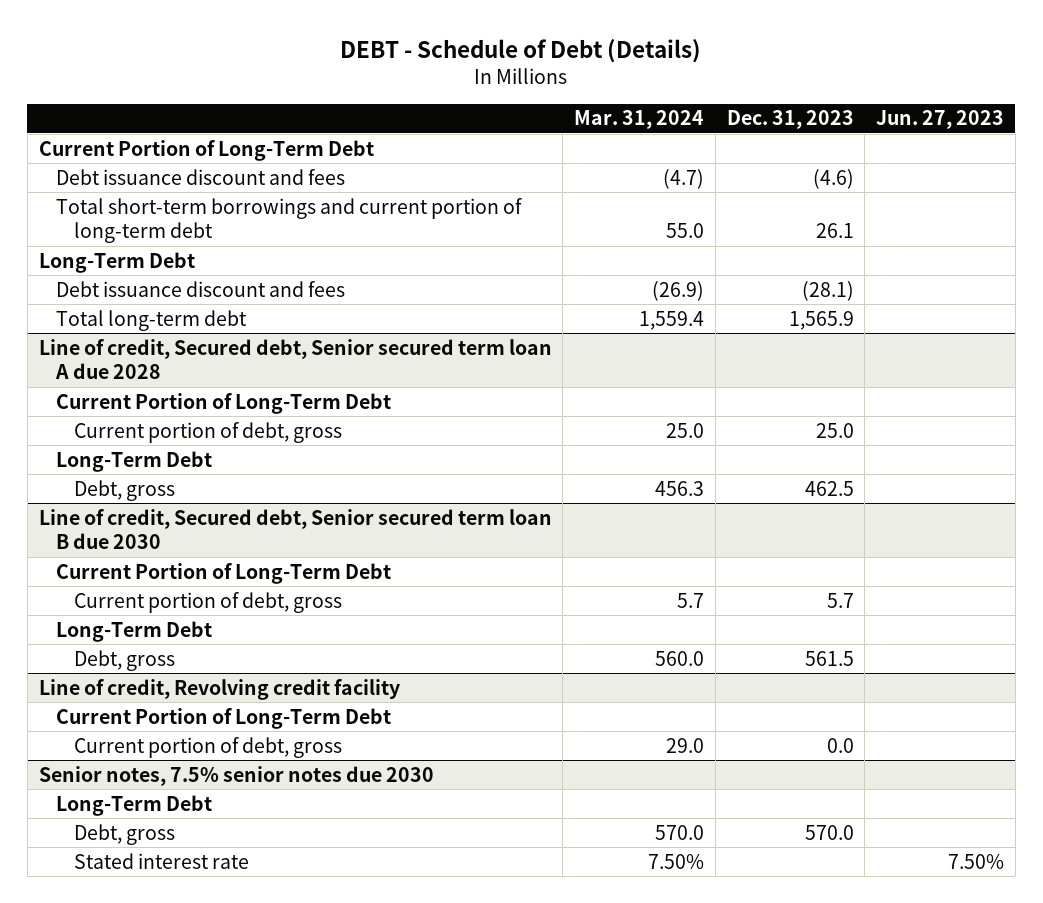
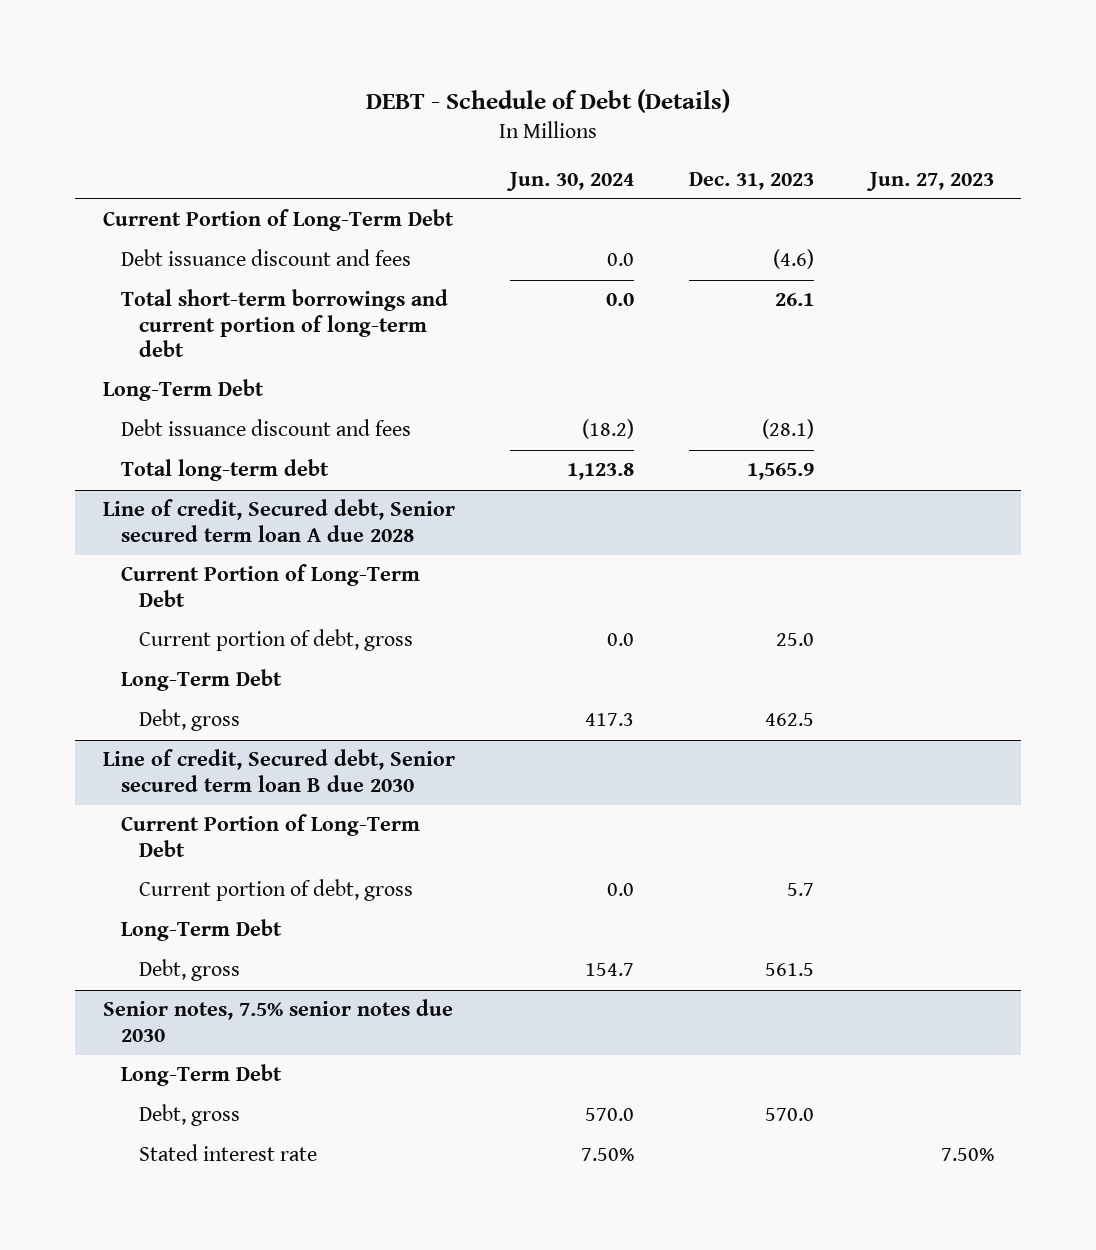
- | Mar. 31, 2024 | Dec. 31, 2023 | Jun. 27, 2023
+ | Jun. 30, 2024 | Dec. 31, 2023 | Jun. 27, 2023
- Line of credit, Revolving credit facility
- Current Portion of Long-Term Debt
- Current portion of debt, gross | 29.0 | 0.0 |

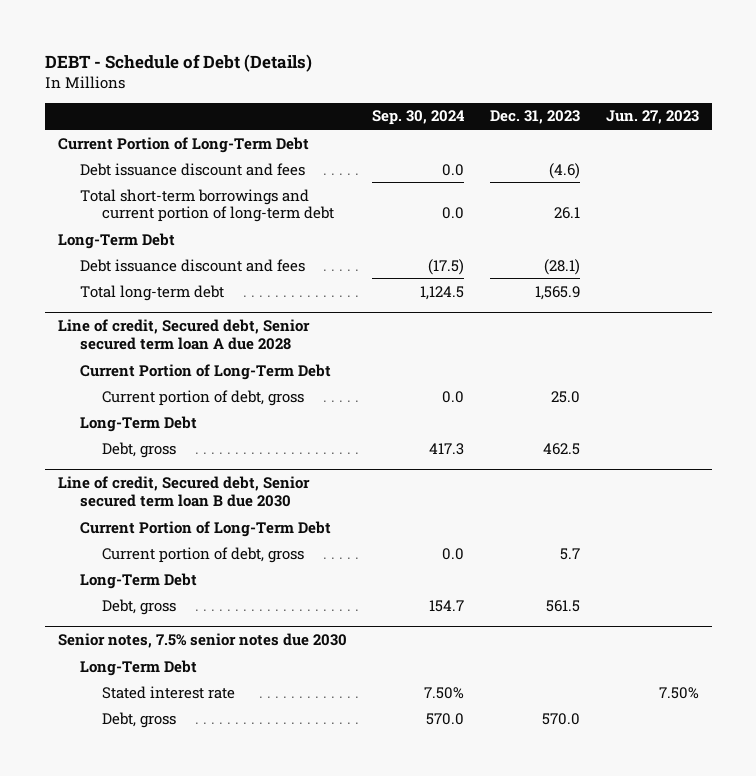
- | Jun. 30, 2024 | Dec. 31, 2023 | Jun. 27, 2023
+ | Sep. 30, 2024 | Dec. 31, 2023 | Jun. 27, 2023
@ Senior notes, 7.5% senior notes due 2030
moved down: Debt, gross | 570.0 | 570.0 |

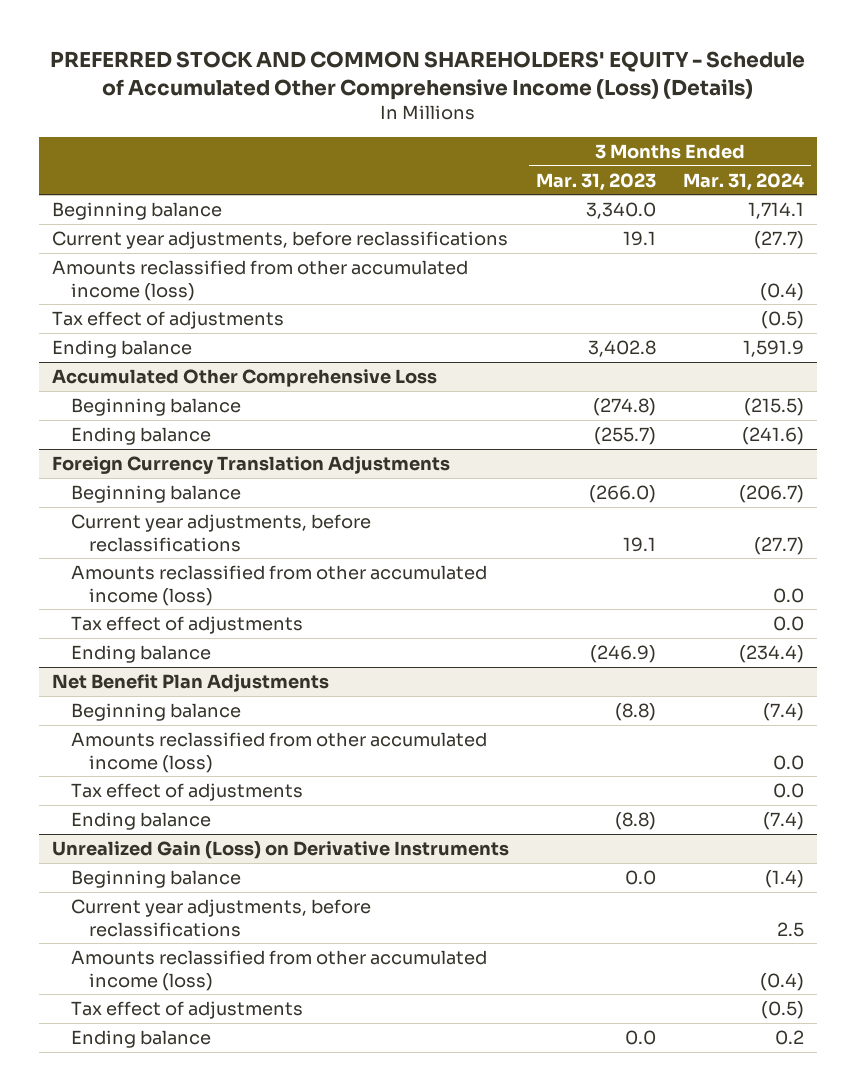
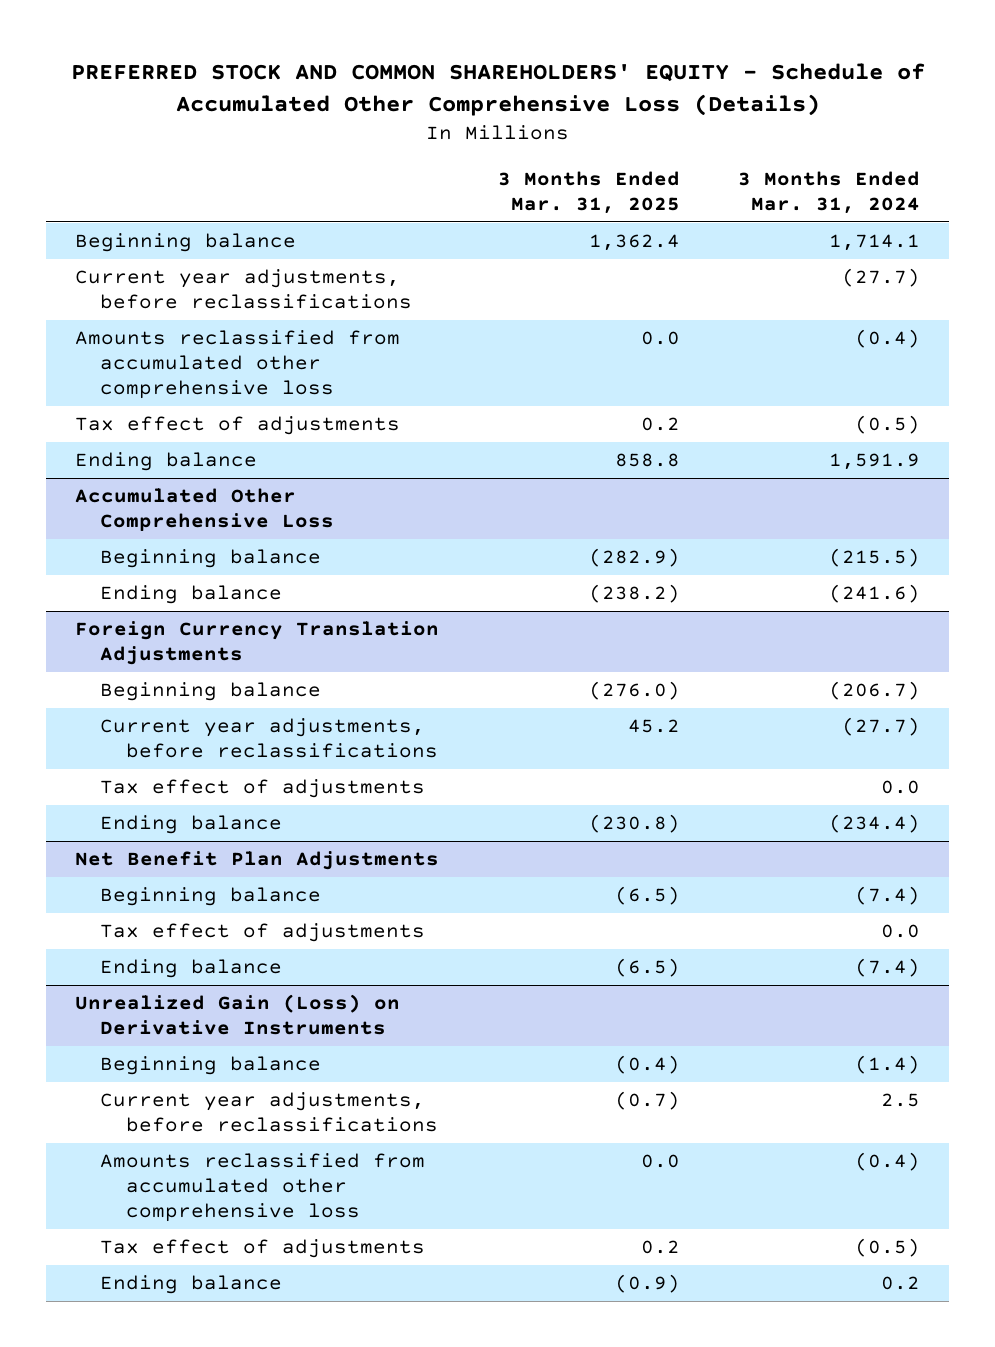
- PREFERRED STOCK AND COMMON SHAREHOLDERS' EQUITY - Schedule of Accumulated Other Comprehensive Income (Loss) (Details)
+ PREFERRED STOCK AND COMMON SHAREHOLDERS' EQUITY - Schedule of Accumulated Other Comprehensive Loss (Details)
- | 3 Months Ended Mar. 31, 2023 | 3 Months Ended Mar. 31, 2024
+ | 3 Months Ended Mar. 31, 2025 | 3 Months Ended Mar. 31, 2024
- Amounts reclassified from other accumulated income (loss) | | (0.4)
+ Amounts reclassified from accumulated other comprehensive loss | 0.0 | (0.4)
@ Foreign Currency Translation Adjustments
- Amounts reclassified from other accumulated income (loss) | | 0.0
@ Net Benefit Plan Adjustments
- Amounts reclassified from other accumulated income (loss) | | 0.0
@ Unrealized Gain (Loss) on Derivative Instruments
- Amounts reclassified from other accumulated income (loss) | | (0.4)
+ Amounts reclassified from accumulated other comprehensive loss | 0.0 | (0.4)

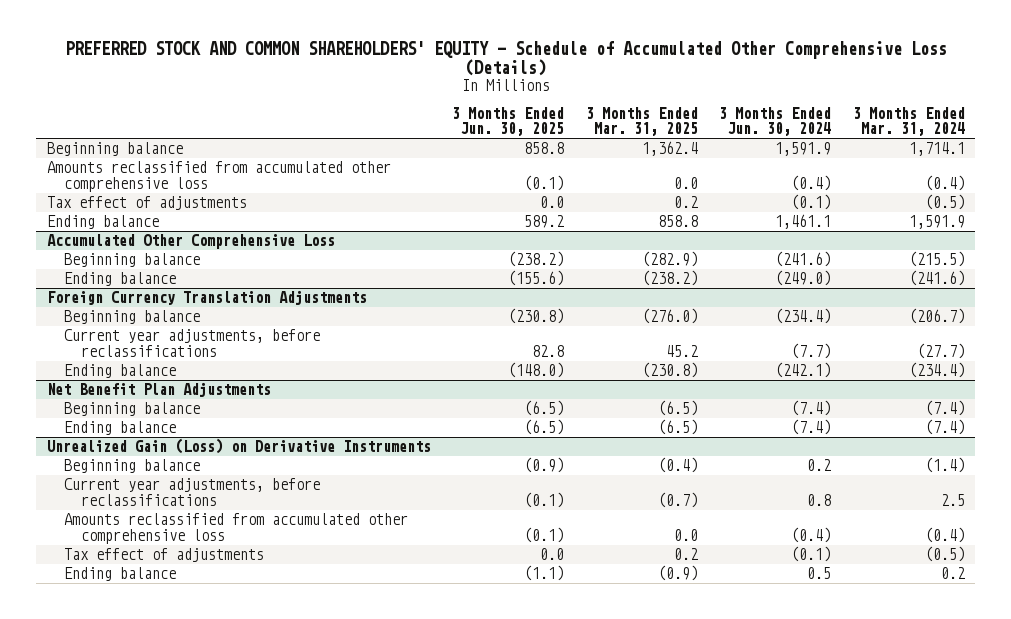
- | 3 Months Ended Mar. 31, 2025 | 3 Months Ended Mar. 31, 2024
+ | 3 Months Ended Jun. 30, 2025 | 3 Months Ended Mar. 31, 2025 | 3 Months Ended Jun. 30, 2024 | 3 Months Ended Mar. 31, 2024
- Current year adjustments, before reclassifications | | (27.7)
@ Foreign Currency Translation Adjustments
- Tax effect of adjustments | | 0.0
@ Net Benefit Plan Adjustments
- Tax effect of adjustments | | 0.0

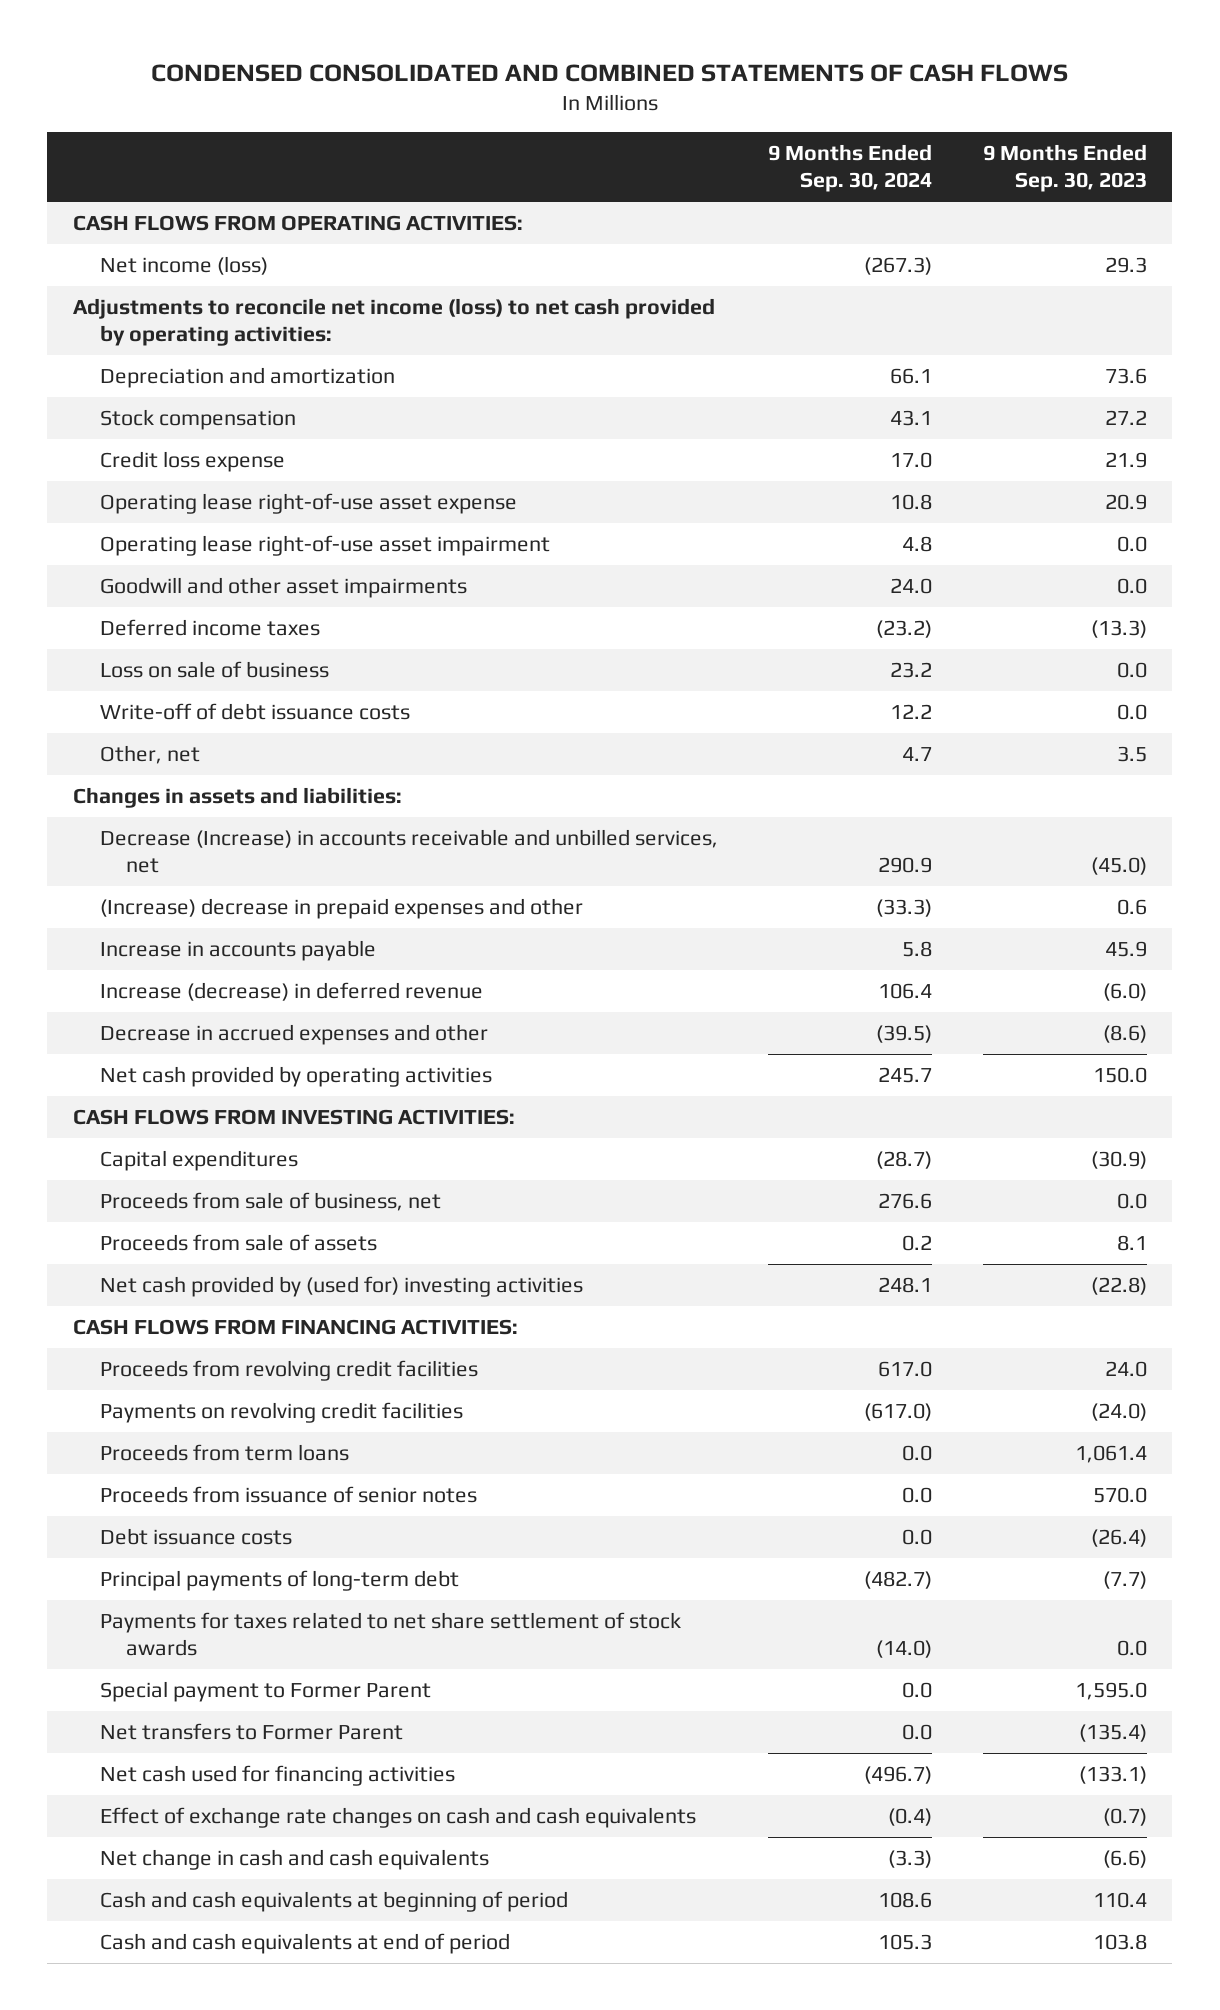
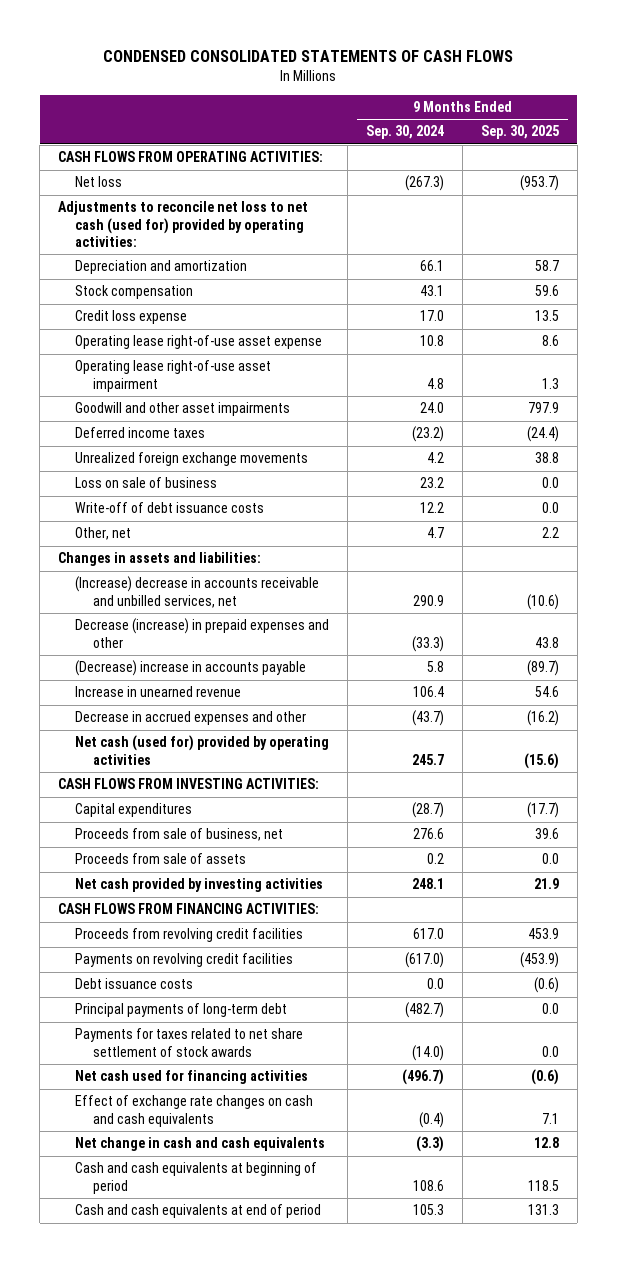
- CONDENSED CONSOLIDATED AND COMBINED STATEMENTS OF CASH FLOWS
+ CONDENSED CONSOLIDATED STATEMENTS OF CASH FLOWS
- | 9 Months Ended Sep. 30, 2024 | 9 Months Ended Sep. 30, 2023
+ | 9 Months Ended Sep. 30, 2024 | 9 Months Ended Sep. 30, 2025
- Net income (loss) | (267.3) | 29.3
- Adjustments to reconcile net income (loss) to net cash provided by operating activities:
+ Net loss | (267.3) | (953.7)
+ Adjustments to reconcile net loss to net cash (used for) provided by operating activities:
+ Unrealized foreign exchange movements | 4.2 | 38.8
- Decrease (Increase) in accounts receivable and unbilled services, net | 290.9 | (45.0)
- (Increase) decrease in prepaid expenses and other | (33.3) | 0.6
- Increase in accounts payable | 5.8 | 45.9
- Increase (decrease) in deferred revenue | 106.4 | (6.0)
- Decrease in accrued expenses and other | (39.5) | (8.6)
- Net cash provided by operating activities | 245.7 | 150.0
+ (Increase) decrease in accounts receivable and unbilled services, net | 290.9 | (10.6)
+ Decrease (increase) in prepaid expenses and other | (33.3) | 43.8
+ (Decrease) increase in accounts payable | 5.8 | (89.7)
+ Increase in unearned revenue | 106.4 | 54.6
+ Decrease in accrued expenses and other | (43.7) | (16.2)
+ Net cash (used for) provided by operating activities | 245.7 | (15.6)
- Net cash provided by (used for) investing activities | 248.1 | (22.8)
+ Net cash provided by investing activities | 248.1 | 21.9
- Proceeds from term loans | 0.0 | 1,061.4
- Proceeds from issuance of senior notes | 0.0 | 570.0
- Special payment to Former Parent | 0.0 | 1,595.0
- Net transfers to Former Parent | 0.0 | (135.4)

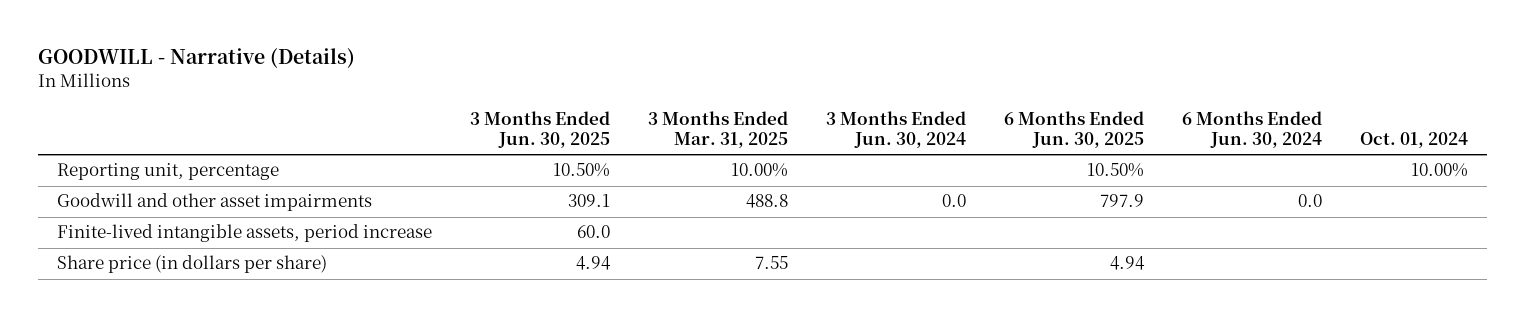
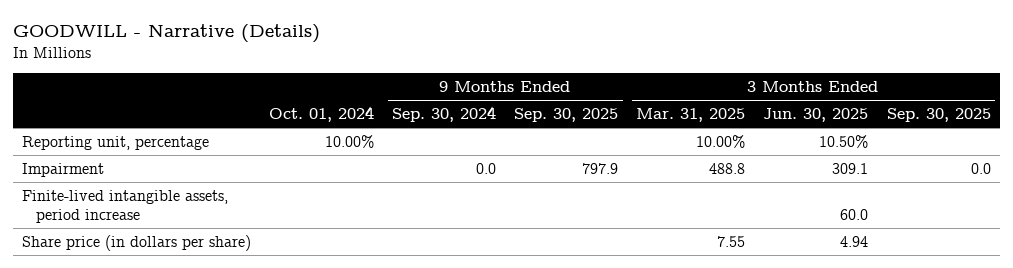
- | 3 Months Ended Jun. 30, 2025 | 3 Months Ended Mar. 31, 2025 | 3 Months Ended Jun. 30, 2024 | 6 Months Ended Jun. 30, 2025 | 6 Months Ended Jun. 30, 2024 | Oct. 01, 2024
+ | Oct. 01, 2024 | 9 Months Ended Sep. 30, 2024 | 9 Months Ended Sep. 30, 2025 | 3 Months Ended Mar. 31, 2025 | 3 Months Ended Jun. 30, 2025 | 3 Months Ended Sep. 30, 2025
- Goodwill and other asset impairments | 309.1 | 488.8 | 0.0 | 797.9 | 0.0 |
+ Impairment | | 0.0 | 797.9 | 488.8 | 309.1 | 0.0

